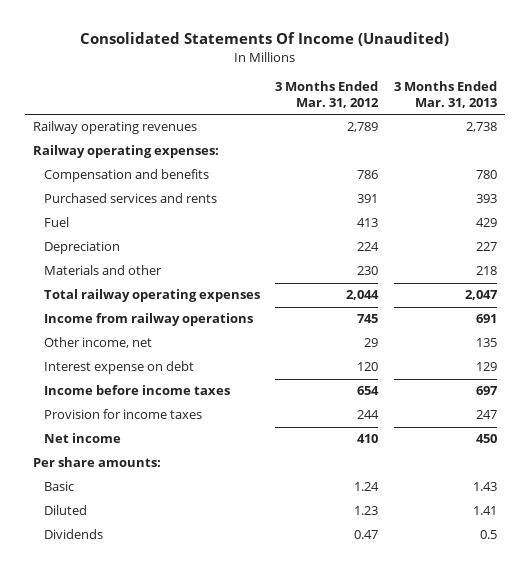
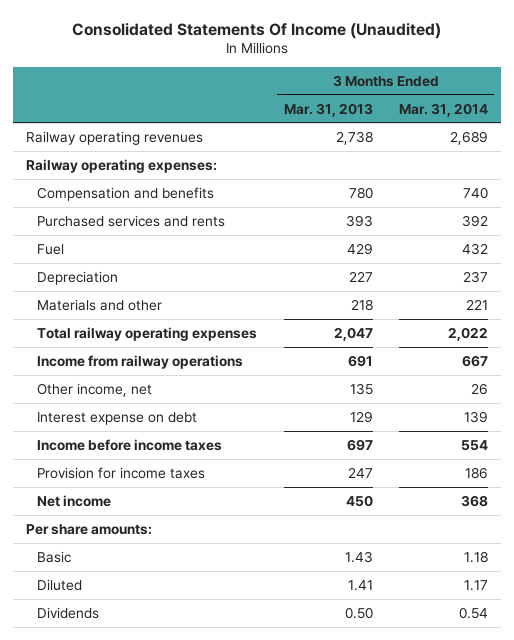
- | 3 Months Ended Mar. 31, 2012 | 3 Months Ended Mar. 31, 2013
+ | 3 Months Ended Mar. 31, 2013 | 3 Months Ended Mar. 31, 2014
- Dividends | 0.47 | 0.5
+ Dividends | 0.50 | 0.54

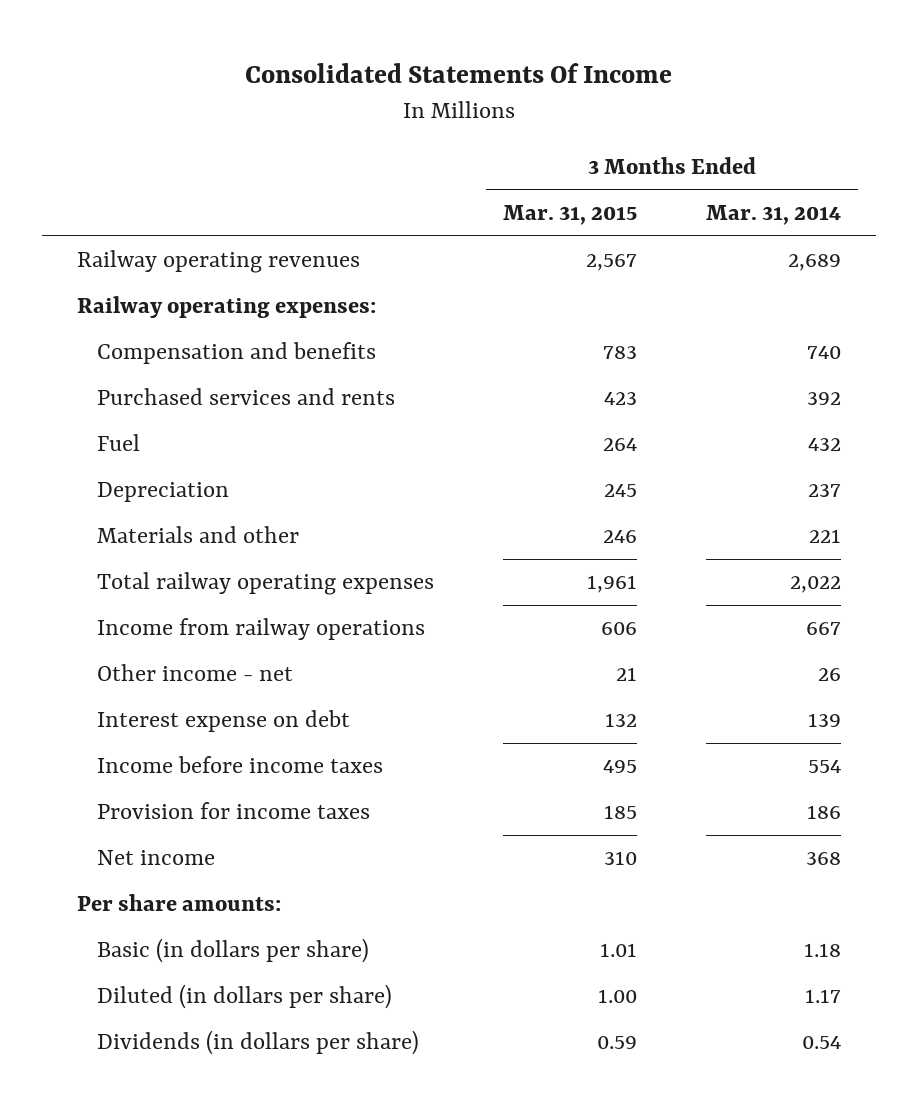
- Consolidated Statements Of Income (Unaudited)
+ Consolidated Statements Of Income
- | 3 Months Ended Mar. 31, 2013 | 3 Months Ended Mar. 31, 2014
+ | 3 Months Ended Mar. 31, 2015 | 3 Months Ended Mar. 31, 2014
- Other income, net | 135 | 26
+ Other income - net | 21 | 26
- Basic | 1.43 | 1.18
- Diluted | 1.41 | 1.17
- Dividends | 0.50 | 0.54
+ Basic (in dollars per share) | 1.01 | 1.18
+ Diluted (in dollars per share) | 1.00 | 1.17
+ Dividends (in dollars per share) | 0.59 | 0.54

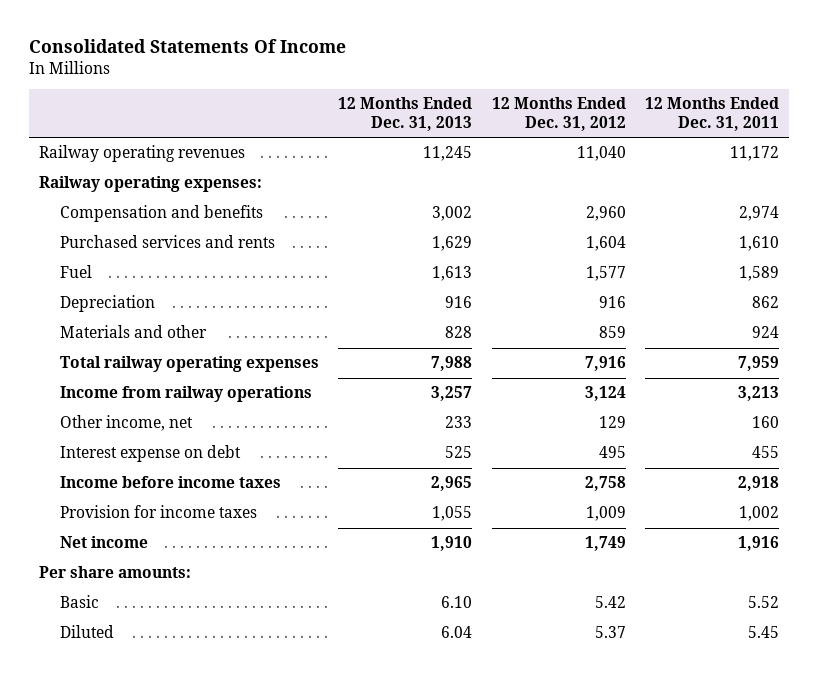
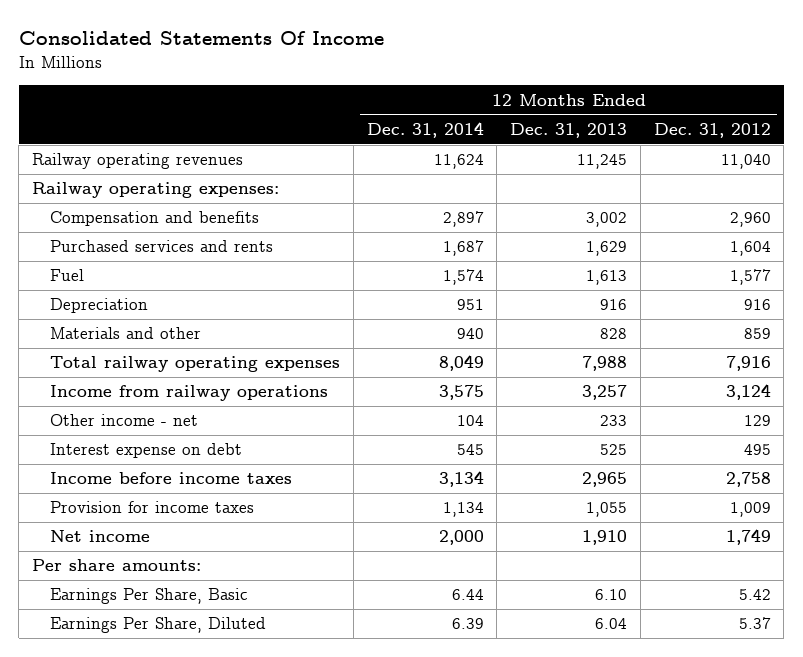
- | 12 Months Ended Dec. 31, 2013 | 12 Months Ended Dec. 31, 2012 | 12 Months Ended Dec. 31, 2011
+ | 12 Months Ended Dec. 31, 2014 | 12 Months Ended Dec. 31, 2013 | 12 Months Ended Dec. 31, 2012
- Other income, net | 233 | 129 | 160
+ Other income - net | 104 | 233 | 129
- Basic | 6.10 | 5.42 | 5.52
- Diluted | 6.04 | 5.37 | 5.45
+ Earnings Per Share, Basic | 6.44 | 6.10 | 5.42
+ Earnings Per Share, Diluted | 6.39 | 6.04 | 5.37

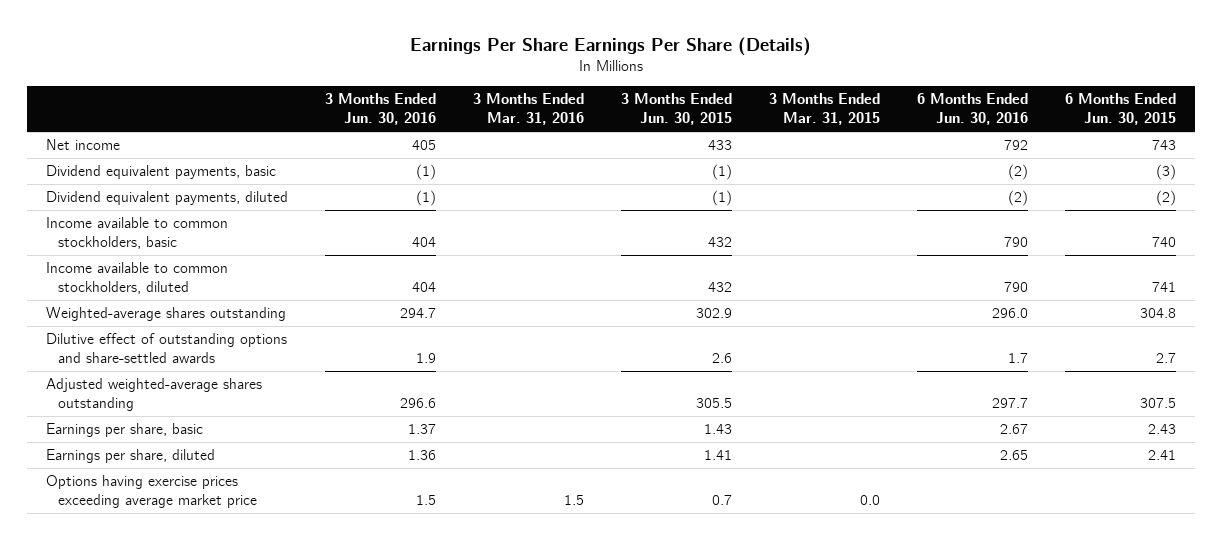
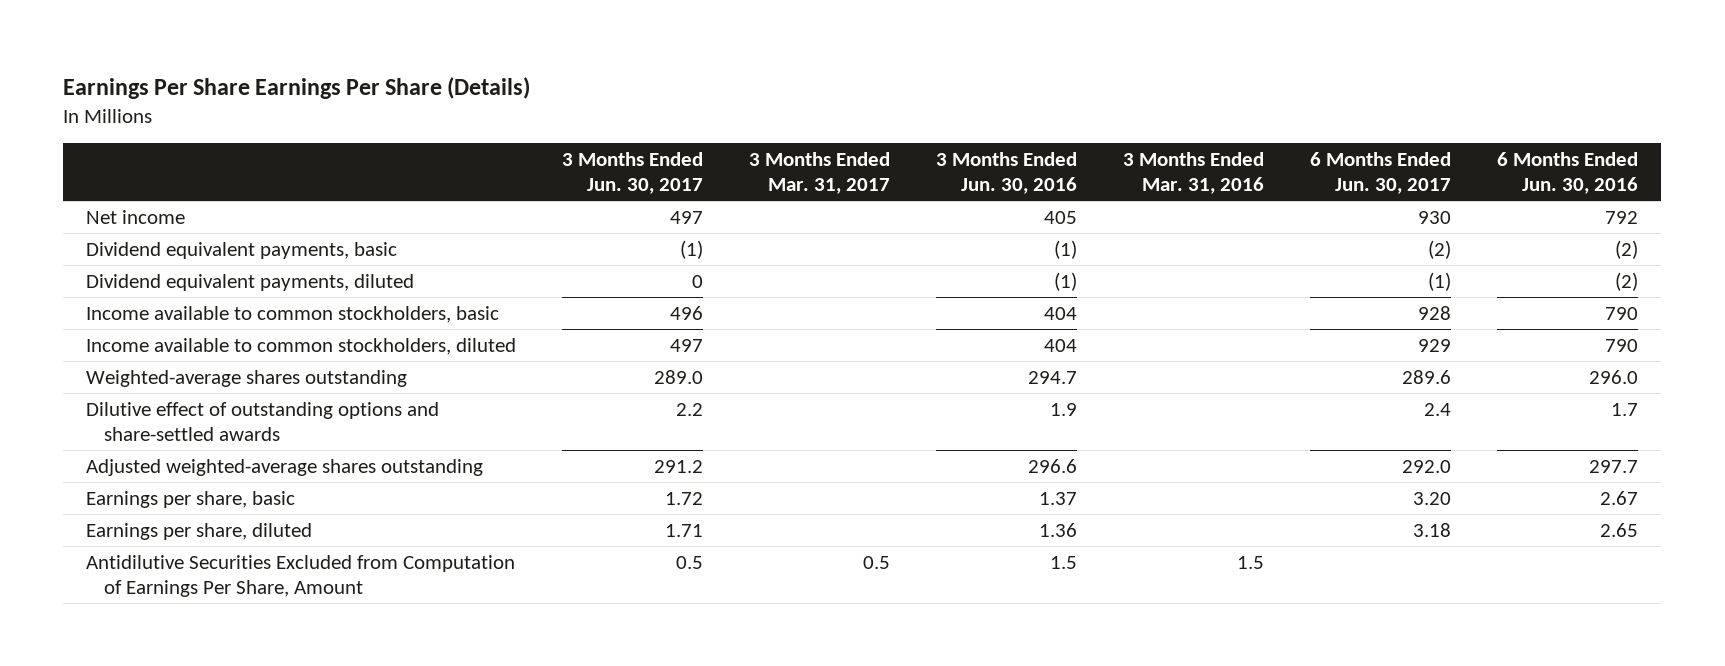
- | 3 Months Ended Jun. 30, 2016 | 3 Months Ended Mar. 31, 2016 | 3 Months Ended Jun. 30, 2015 | 3 Months Ended Mar. 31, 2015 | 6 Months Ended Jun. 30, 2016 | 6 Months Ended Jun. 30, 2015
+ | 3 Months Ended Jun. 30, 2017 | 3 Months Ended Mar. 31, 2017 | 3 Months Ended Jun. 30, 2016 | 3 Months Ended Mar. 31, 2016 | 6 Months Ended Jun. 30, 2017 | 6 Months Ended Jun. 30, 2016
- Options having exercise prices exceeding average market price | 1.5 | 1.5 | 0.7 | 0.0 | |
+ Antidilutive Securities Excluded from Computation of Earnings Per Share, Amount | 0.5 | 0.5 | 1.5 | 1.5 | |

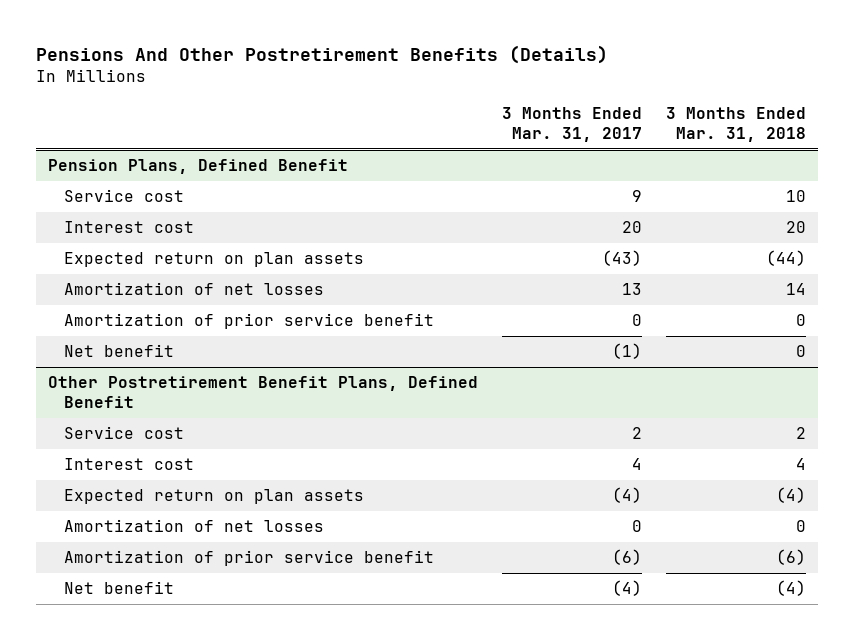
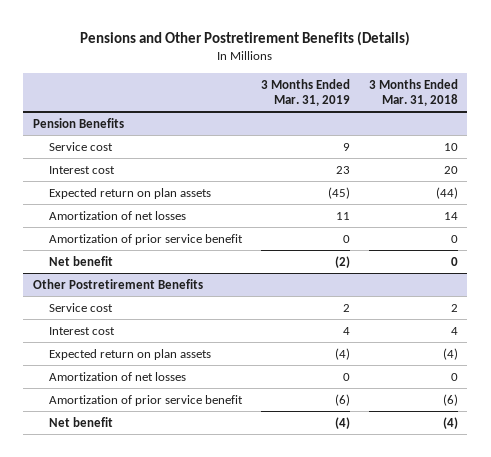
- Pensions And Other Postretirement Benefits (Details)
+ Pensions and Other Postretirement Benefits (Details)
- | 3 Months Ended Mar. 31, 2017 | 3 Months Ended Mar. 31, 2018
+ | 3 Months Ended Mar. 31, 2019 | 3 Months Ended Mar. 31, 2018
- Pension Plans, Defined Benefit
+ Pension Benefits
- Other Postretirement Benefit Plans, Defined Benefit
+ Other Postretirement Benefits

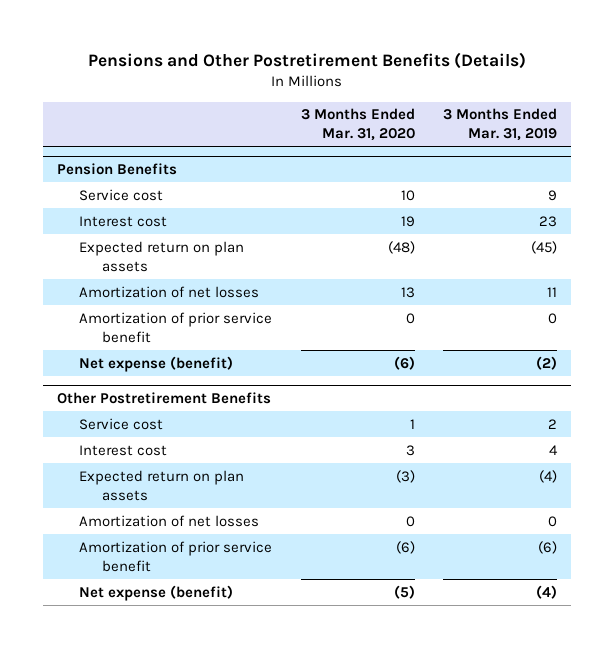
- | 3 Months Ended Mar. 31, 2019 | 3 Months Ended Mar. 31, 2018
+ | 3 Months Ended Mar. 31, 2020 | 3 Months Ended Mar. 31, 2019
@ Pension Benefits
- Net benefit | (2) | 0
+ Net expense (benefit) | (6) | (2)
@ Other Postretirement Benefits
- Net benefit | (4) | (4)
+ Net expense (benefit) | (5) | (4)

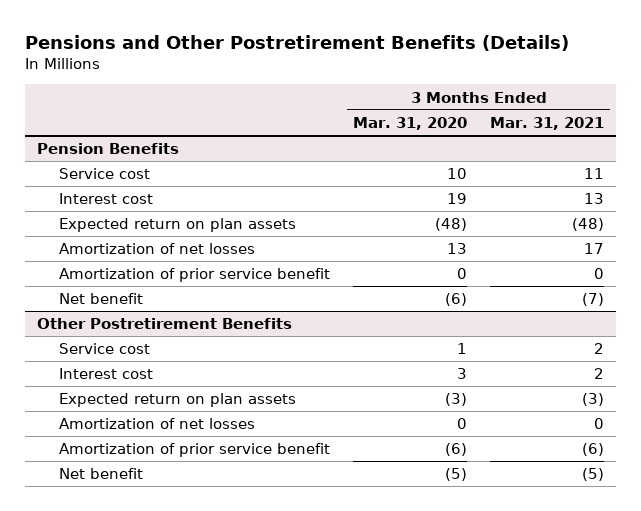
- | 3 Months Ended Mar. 31, 2020 | 3 Months Ended Mar. 31, 2019
+ | 3 Months Ended Mar. 31, 2020 | 3 Months Ended Mar. 31, 2021
@ Pension Benefits
- Net expense (benefit) | (6) | (2)
+ Net benefit | (6) | (7)
@ Other Postretirement Benefits
- Net expense (benefit) | (5) | (4)
+ Net benefit | (5) | (5)

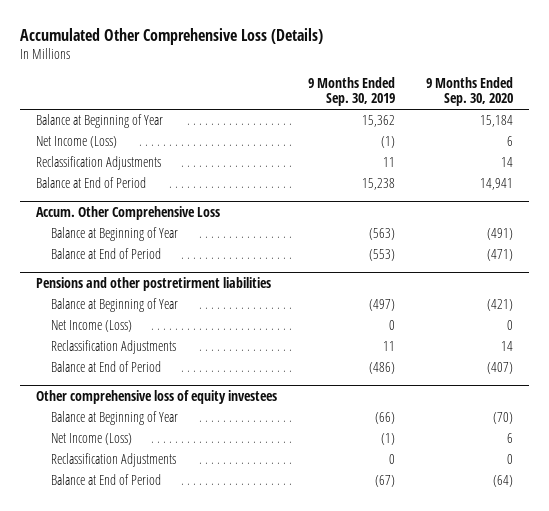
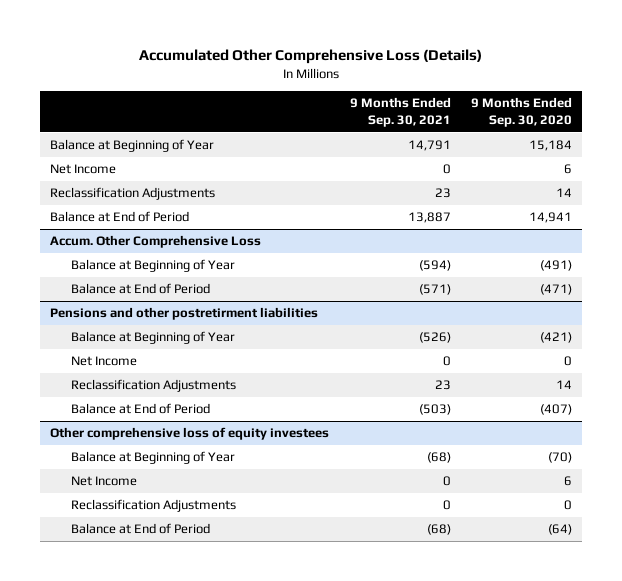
- | 9 Months Ended Sep. 30, 2019 | 9 Months Ended Sep. 30, 2020
+ | 9 Months Ended Sep. 30, 2021 | 9 Months Ended Sep. 30, 2020
- Net Income (Loss) | (1) | 6
+ Net Income | 0 | 6
@ Pensions and other postretirment liabilities
- Net Income (Loss) | 0 | 0
+ Net Income | 0 | 0
@ Other comprehensive loss of equity investees
- Net Income (Loss) | (1) | 6
+ Net Income | 0 | 6

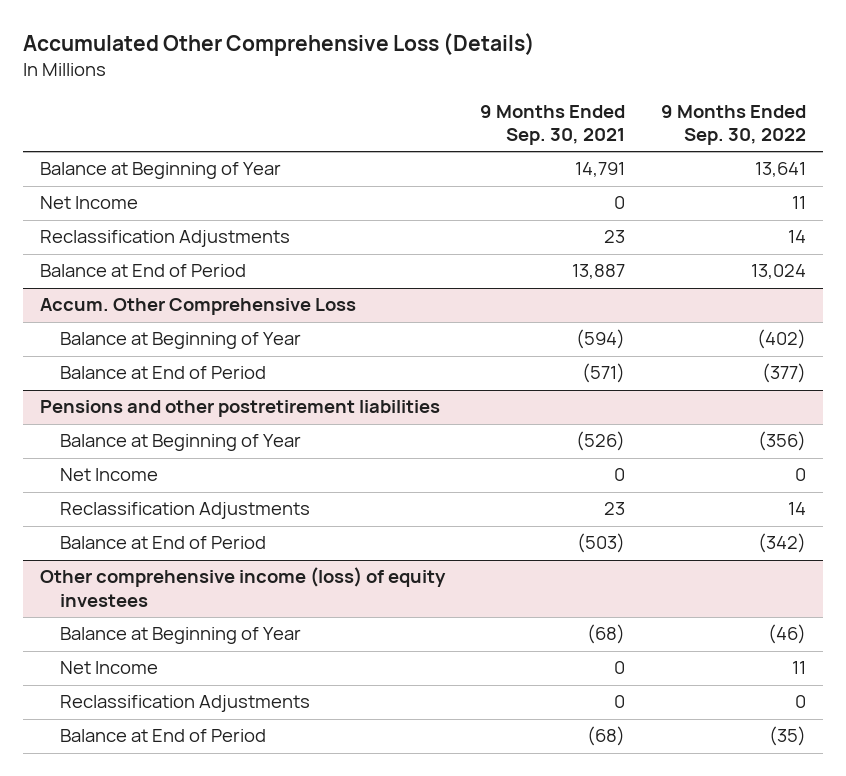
- | 9 Months Ended Sep. 30, 2021 | 9 Months Ended Sep. 30, 2020
+ | 9 Months Ended Sep. 30, 2021 | 9 Months Ended Sep. 30, 2022
- Pensions and other postretirment liabilities
+ Pensions and other postretirement liabilities
- Other comprehensive loss of equity investees
+ Other comprehensive income (loss) of equity investees

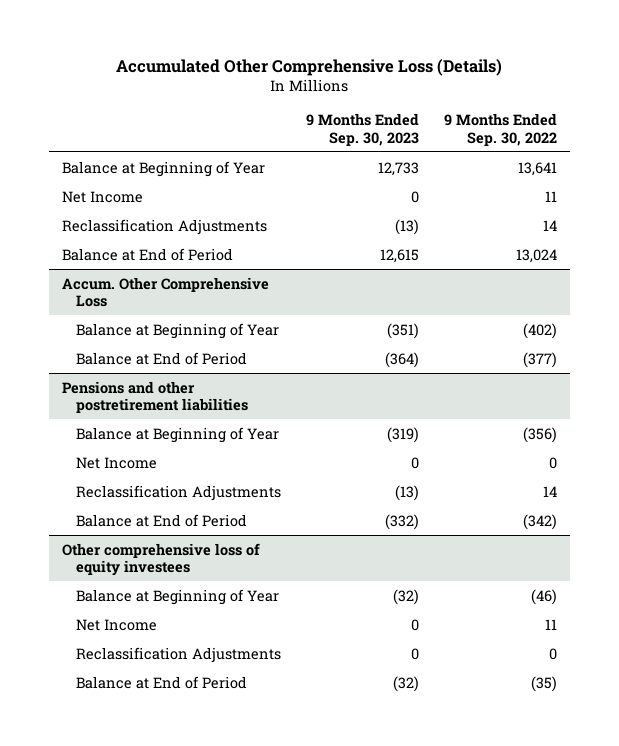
- | 9 Months Ended Sep. 30, 2021 | 9 Months Ended Sep. 30, 2022
+ | 9 Months Ended Sep. 30, 2023 | 9 Months Ended Sep. 30, 2022
- Other comprehensive income (loss) of equity investees
+ Other comprehensive loss of equity investees

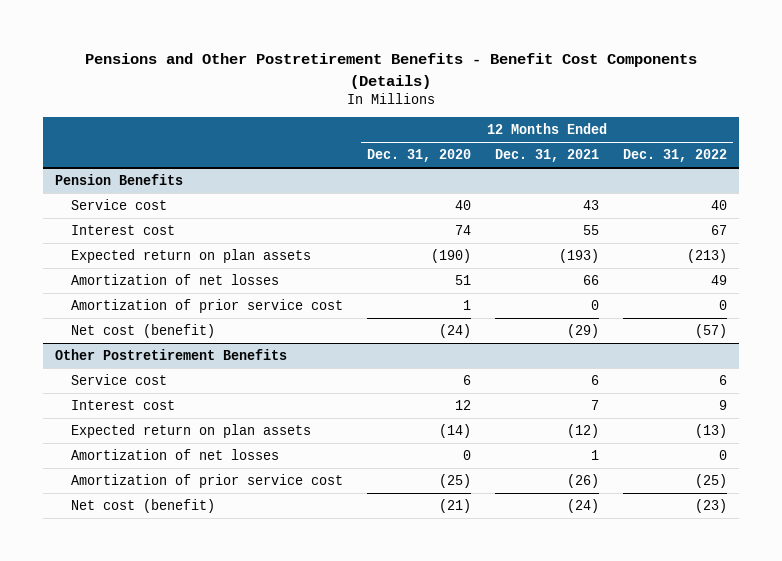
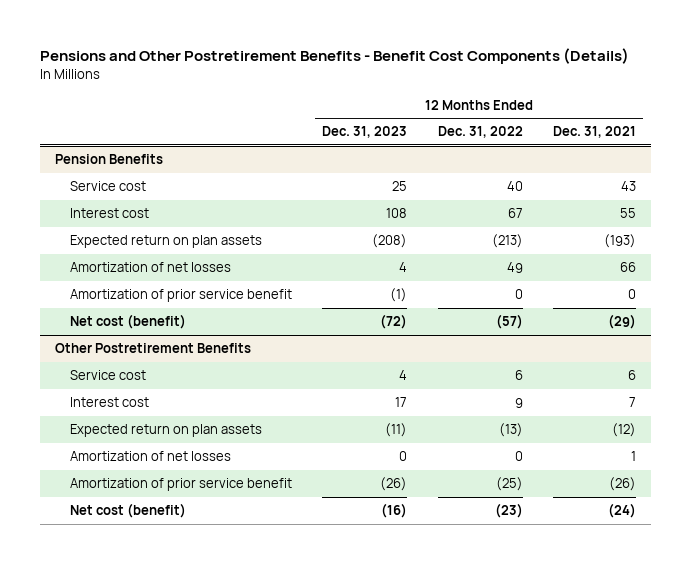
- | 12 Months Ended Dec. 31, 2020 | 12 Months Ended Dec. 31, 2021 | 12 Months Ended Dec. 31, 2022
+ | 12 Months Ended Dec. 31, 2023 | 12 Months Ended Dec. 31, 2022 | 12 Months Ended Dec. 31, 2021
@ Pension Benefits
- Amortization of prior service cost | 1 | 0 | 0
+ Amortization of prior service benefit | (1) | 0 | 0
@ Other Postretirement Benefits
- Amortization of prior service cost | (25) | (26) | (25)
+ Amortization of prior service benefit | (26) | (25) | (26)

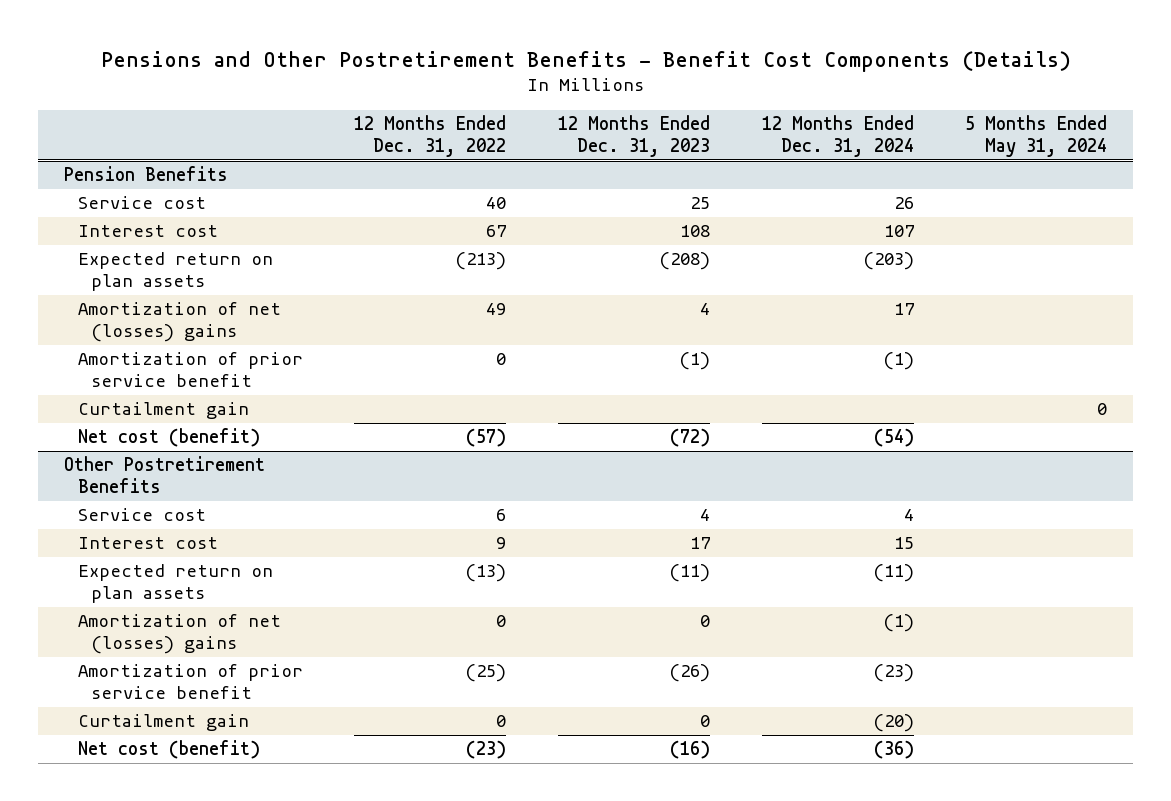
- | 12 Months Ended Dec. 31, 2023 | 12 Months Ended Dec. 31, 2022 | 12 Months Ended Dec. 31, 2021
+ | 12 Months Ended Dec. 31, 2022 | 12 Months Ended Dec. 31, 2023 | 12 Months Ended Dec. 31, 2024 | 5 Months Ended May 31, 2024
@ Pension Benefits
- Amortization of net losses | 4 | 49 | 66
+ Amortization of net (losses) gains | 49 | 4 | 17 |
+ Curtailment gain | | | | 0
@ Other Postretirement Benefits
- Amortization of net losses | 0 | 0 | 1
+ Amortization of net (losses) gains | 0 | 0 | (1) |
+ Curtailment gain | 0 | 0 | (20) |

